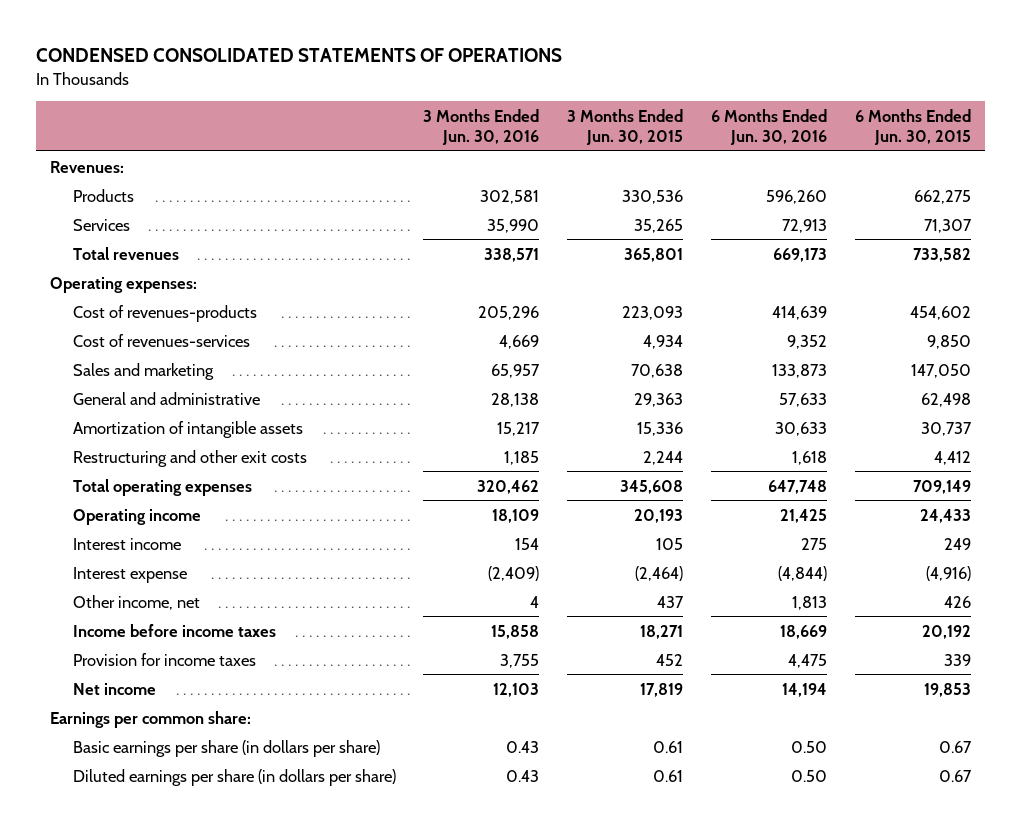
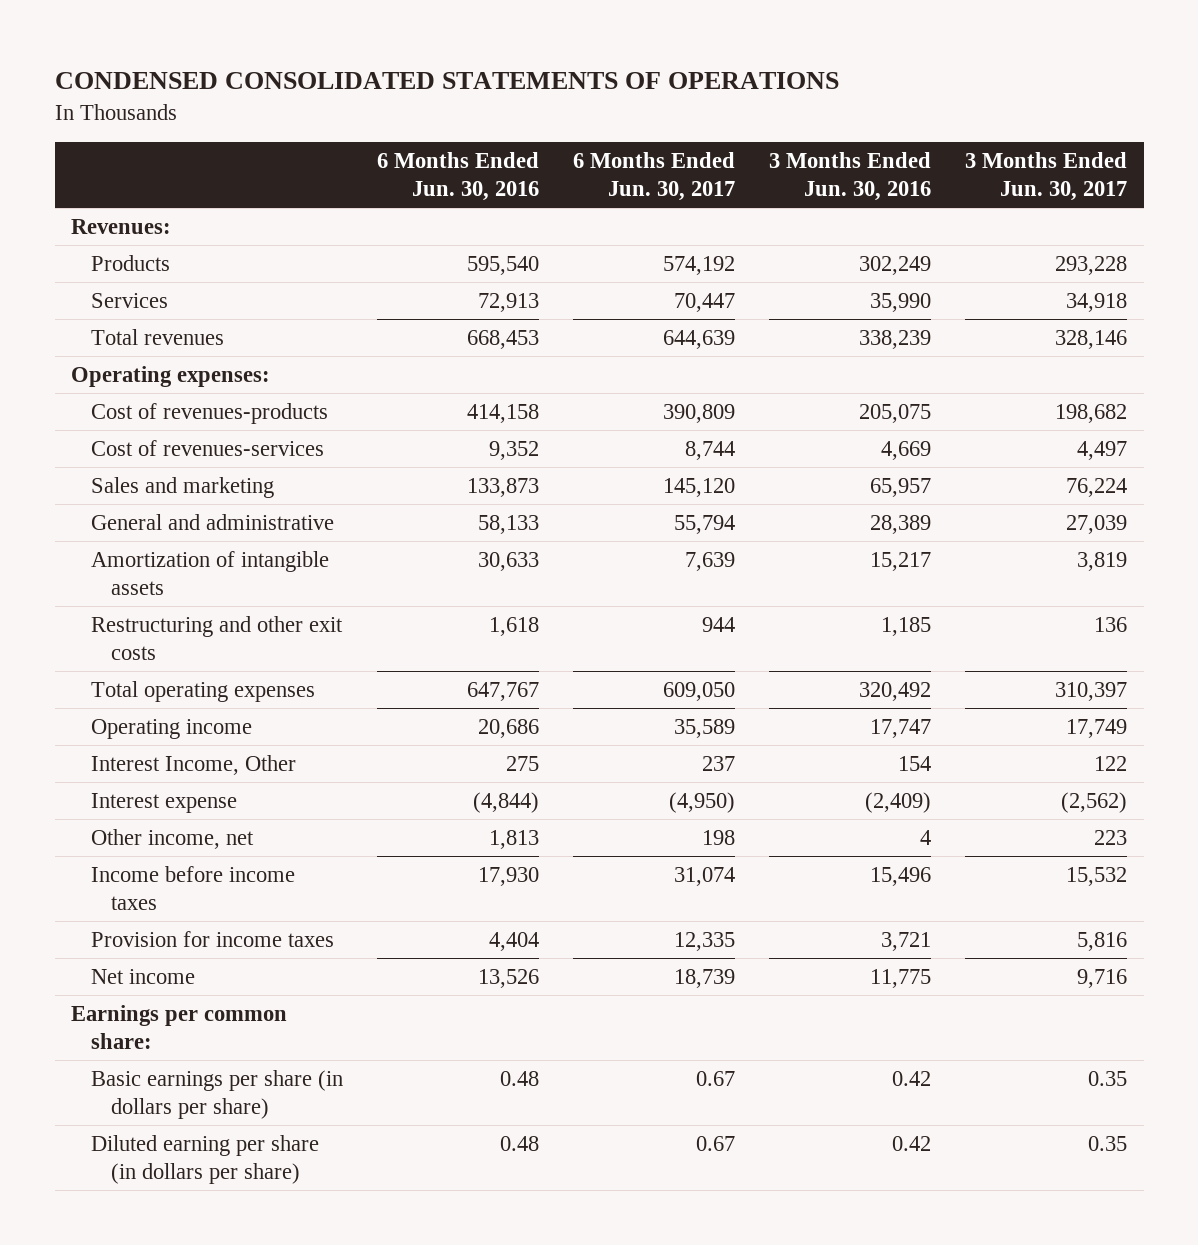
- | 3 Months Ended Jun. 30, 2016 | 3 Months Ended Jun. 30, 2015 | 6 Months Ended Jun. 30, 2016 | 6 Months Ended Jun. 30, 2015
+ | 6 Months Ended Jun. 30, 2016 | 6 Months Ended Jun. 30, 2017 | 3 Months Ended Jun. 30, 2016 | 3 Months Ended Jun. 30, 2017
- Products | 302,581 | 330,536 | 596,260 | 662,275
+ Products | 595,540 | 574,192 | 302,249 | 293,228
- Total revenues | 338,571 | 365,801 | 669,173 | 733,582
+ Total revenues | 668,453 | 644,639 | 338,239 | 328,146
- Cost of revenues-products | 205,296 | 223,093 | 414,639 | 454,602
+ Cost of revenues-products | 414,158 | 390,809 | 205,075 | 198,682
- General and administrative | 28,138 | 29,363 | 57,633 | 62,498
+ General and administrative | 58,133 | 55,794 | 28,389 | 27,039
- Total operating expenses | 320,462 | 345,608 | 647,748 | 709,149
- Operating income | 18,109 | 20,193 | 21,425 | 24,433
- Interest income | 154 | 105 | 275 | 249
+ Total operating expenses | 647,767 | 609,050 | 320,492 | 310,397
+ Operating income | 20,686 | 35,589 | 17,747 | 17,749
+ Interest Income, Other | 275 | 237 | 154 | 122
- Income before income taxes | 15,858 | 18,271 | 18,669 | 20,192
- Provision for income taxes | 3,755 | 452 | 4,475 | 339
- Net income | 12,103 | 17,819 | 14,194 | 19,853
+ Income before income taxes | 17,930 | 31,074 | 15,496 | 15,532
+ Provision for income taxes | 4,404 | 12,335 | 3,721 | 5,816
+ Net income | 13,526 | 18,739 | 11,775 | 9,716
- Basic earnings per share (in dollars per share) | 0.43 | 0.61 | 0.50 | 0.67
- Diluted earnings per share (in dollars per share) | 0.43 | 0.61 | 0.50 | 0.67
+ Basic earnings per share (in dollars per share) | 0.48 | 0.67 | 0.42 | 0.35
+ Diluted earning per share (in dollars per share) | 0.48 | 0.67 | 0.42 | 0.35

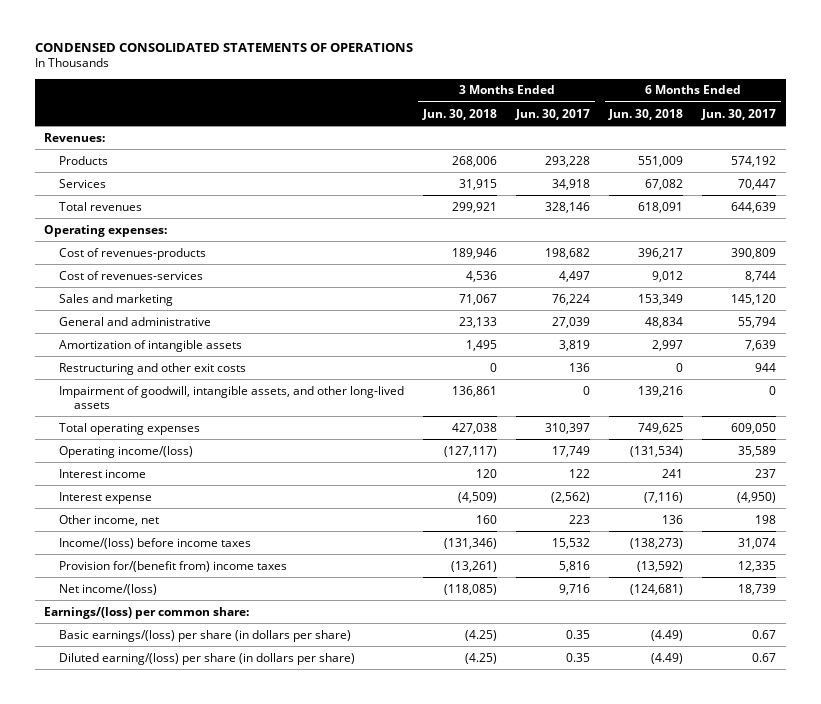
- | 6 Months Ended Jun. 30, 2016 | 6 Months Ended Jun. 30, 2017 | 3 Months Ended Jun. 30, 2016 | 3 Months Ended Jun. 30, 2017
+ | 3 Months Ended Jun. 30, 2018 | 3 Months Ended Jun. 30, 2017 | 6 Months Ended Jun. 30, 2018 | 6 Months Ended Jun. 30, 2017
+ Impairment of goodwill, intangible assets, and other long-lived assets | 136,861 | 0 | 139,216 | 0
- Operating income | 20,686 | 35,589 | 17,747 | 17,749
- Interest Income, Other | 275 | 237 | 154 | 122
+ Operating income/(loss) | (127,117) | 17,749 | (131,534) | 35,589
+ Interest income | 120 | 122 | 241 | 237
- Income before income taxes | 17,930 | 31,074 | 15,496 | 15,532
- Provision for income taxes | 4,404 | 12,335 | 3,721 | 5,816
- Net income | 13,526 | 18,739 | 11,775 | 9,716
- Earnings per common share:
- Basic earnings per share (in dollars per share) | 0.48 | 0.67 | 0.42 | 0.35
- Diluted earning per share (in dollars per share) | 0.48 | 0.67 | 0.42 | 0.35
+ Income/(loss) before income taxes | (131,346) | 15,532 | (138,273) | 31,074
+ Provision for/(benefit from) income taxes | (13,261) | 5,816 | (13,592) | 12,335
+ Net income/(loss) | (118,085) | 9,716 | (124,681) | 18,739
+ Earnings/(loss) per common share:
+ Basic earnings/(loss) per share (in dollars per share) | (4.25) | 0.35 | (4.49) | 0.67
+ Diluted earning/(loss) per share (in dollars per share) | (4.25) | 0.35 | (4.49) | 0.67

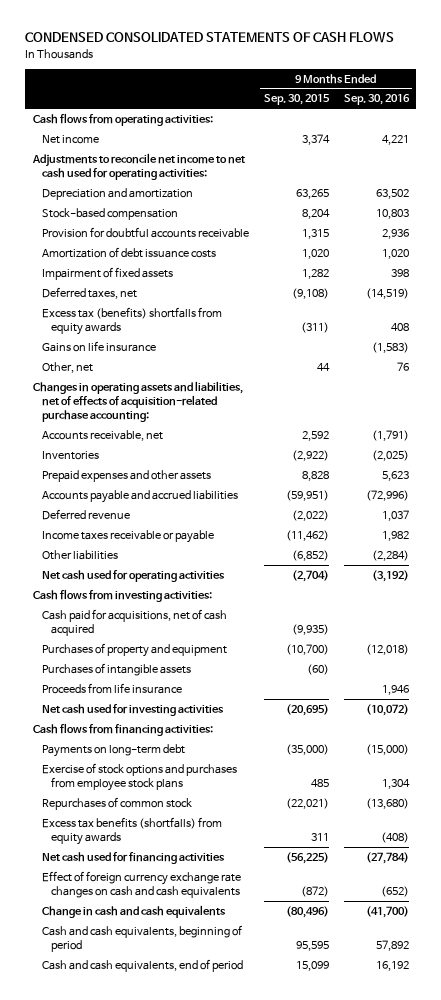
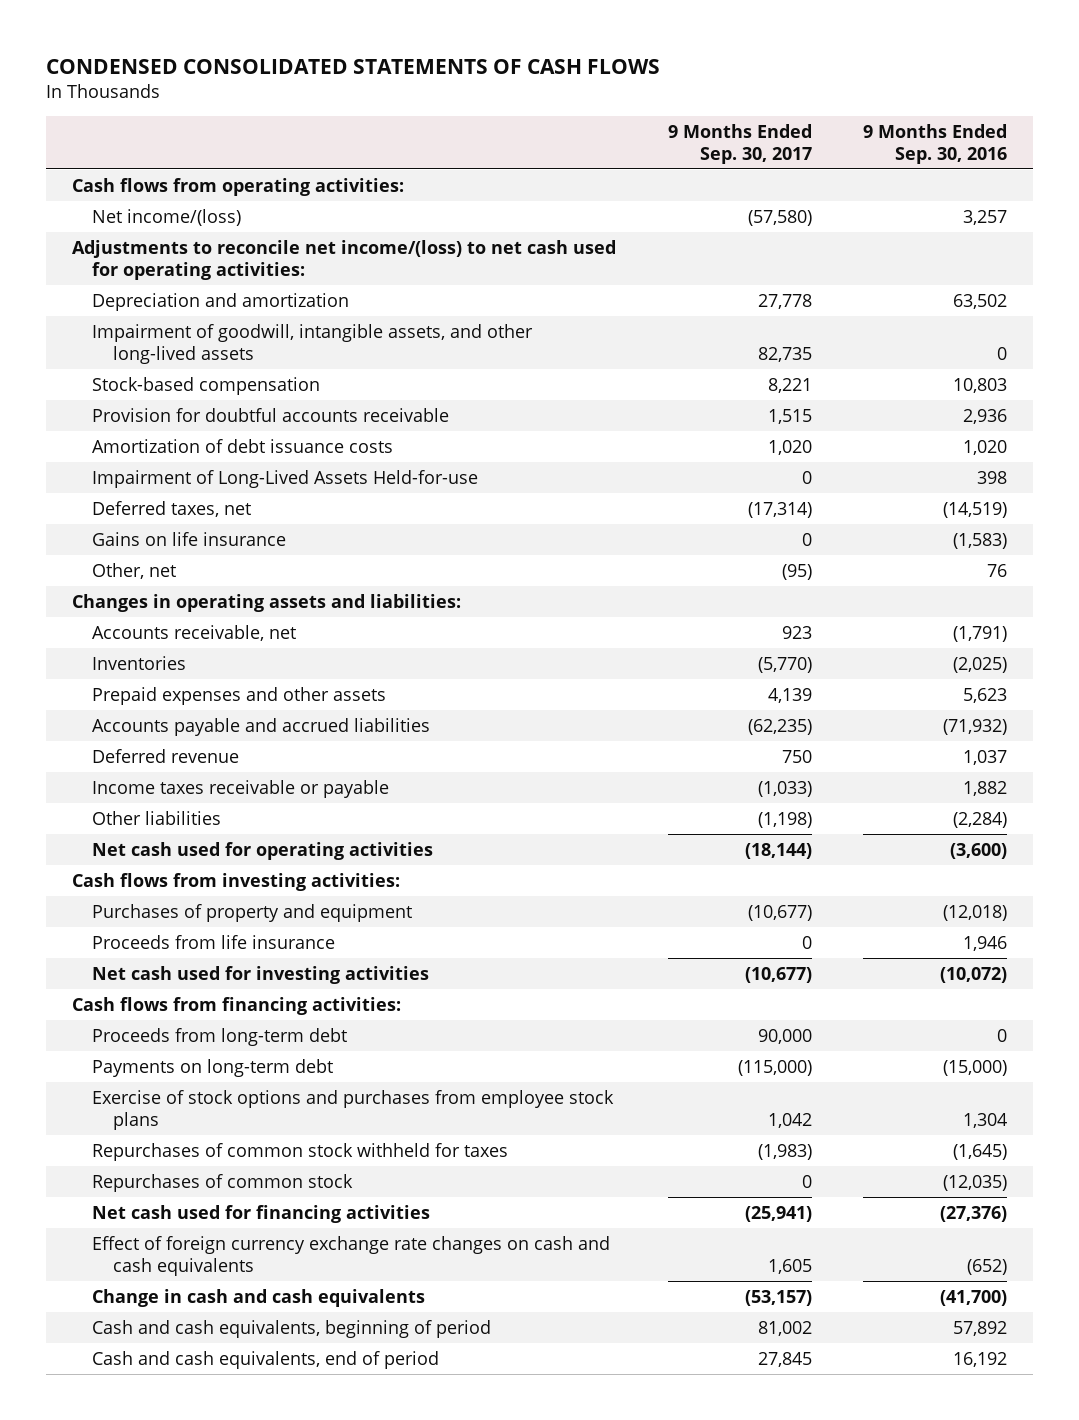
- | 9 Months Ended Sep. 30, 2015 | 9 Months Ended Sep. 30, 2016
+ | 9 Months Ended Sep. 30, 2017 | 9 Months Ended Sep. 30, 2016
- Net income | 3,374 | 4,221
- Adjustments to reconcile net income to net cash used for operating activities:
+ Net income/(loss) | (57,580) | 3,257
+ Adjustments to reconcile net income/(loss) to net cash used for operating activities:
+ Impairment of goodwill, intangible assets, and other long-lived assets | 82,735 | 0
- Impairment of fixed assets | 1,282 | 398
+ Impairment of Long-Lived Assets Held-for-use | 0 | 398
- Excess tax (benefits) shortfalls from equity awards | (311) | 408
- Changes in operating assets and liabilities, net of effects of acquisition-related purchase accounting:
+ Changes in operating assets and liabilities:
- Accounts payable and accrued liabilities | (59,951) | (72,996)
+ Accounts payable and accrued liabilities | (62,235) | (71,932)
- Income taxes receivable or payable | (11,462) | 1,982
+ Income taxes receivable or payable | (1,033) | 1,882
- Net cash used for operating activities | (2,704) | (3,192)
+ Net cash used for operating activities | (18,144) | (3,600)
- Cash paid for acquisitions, net of cash acquired | (9,935) |
- Purchases of intangible assets | (60) |
+ Proceeds from long-term debt | 90,000 | 0
- Repurchases of common stock | (22,021) | (13,680)
- Excess tax benefits (shortfalls) from equity awards | 311 | (408)
- Net cash used for financing activities | (56,225) | (27,784)
+ Repurchases of common stock withheld for taxes | (1,983) | (1,645)
+ Repurchases of common stock | 0 | (12,035)
+ Net cash used for financing activities | (25,941) | (27,376)

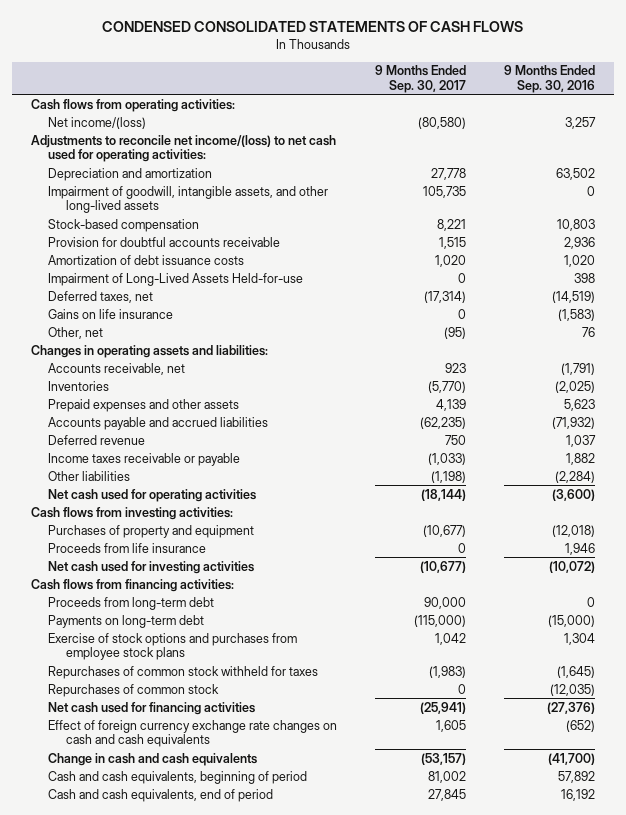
- Net income/(loss) | (57,580) | 3,257
+ Net income/(loss) | (80,580) | 3,257
- Impairment of goodwill, intangible assets, and other long-lived assets | 82,735 | 0
+ Impairment of goodwill, intangible assets, and other long-lived assets | 105,735 | 0

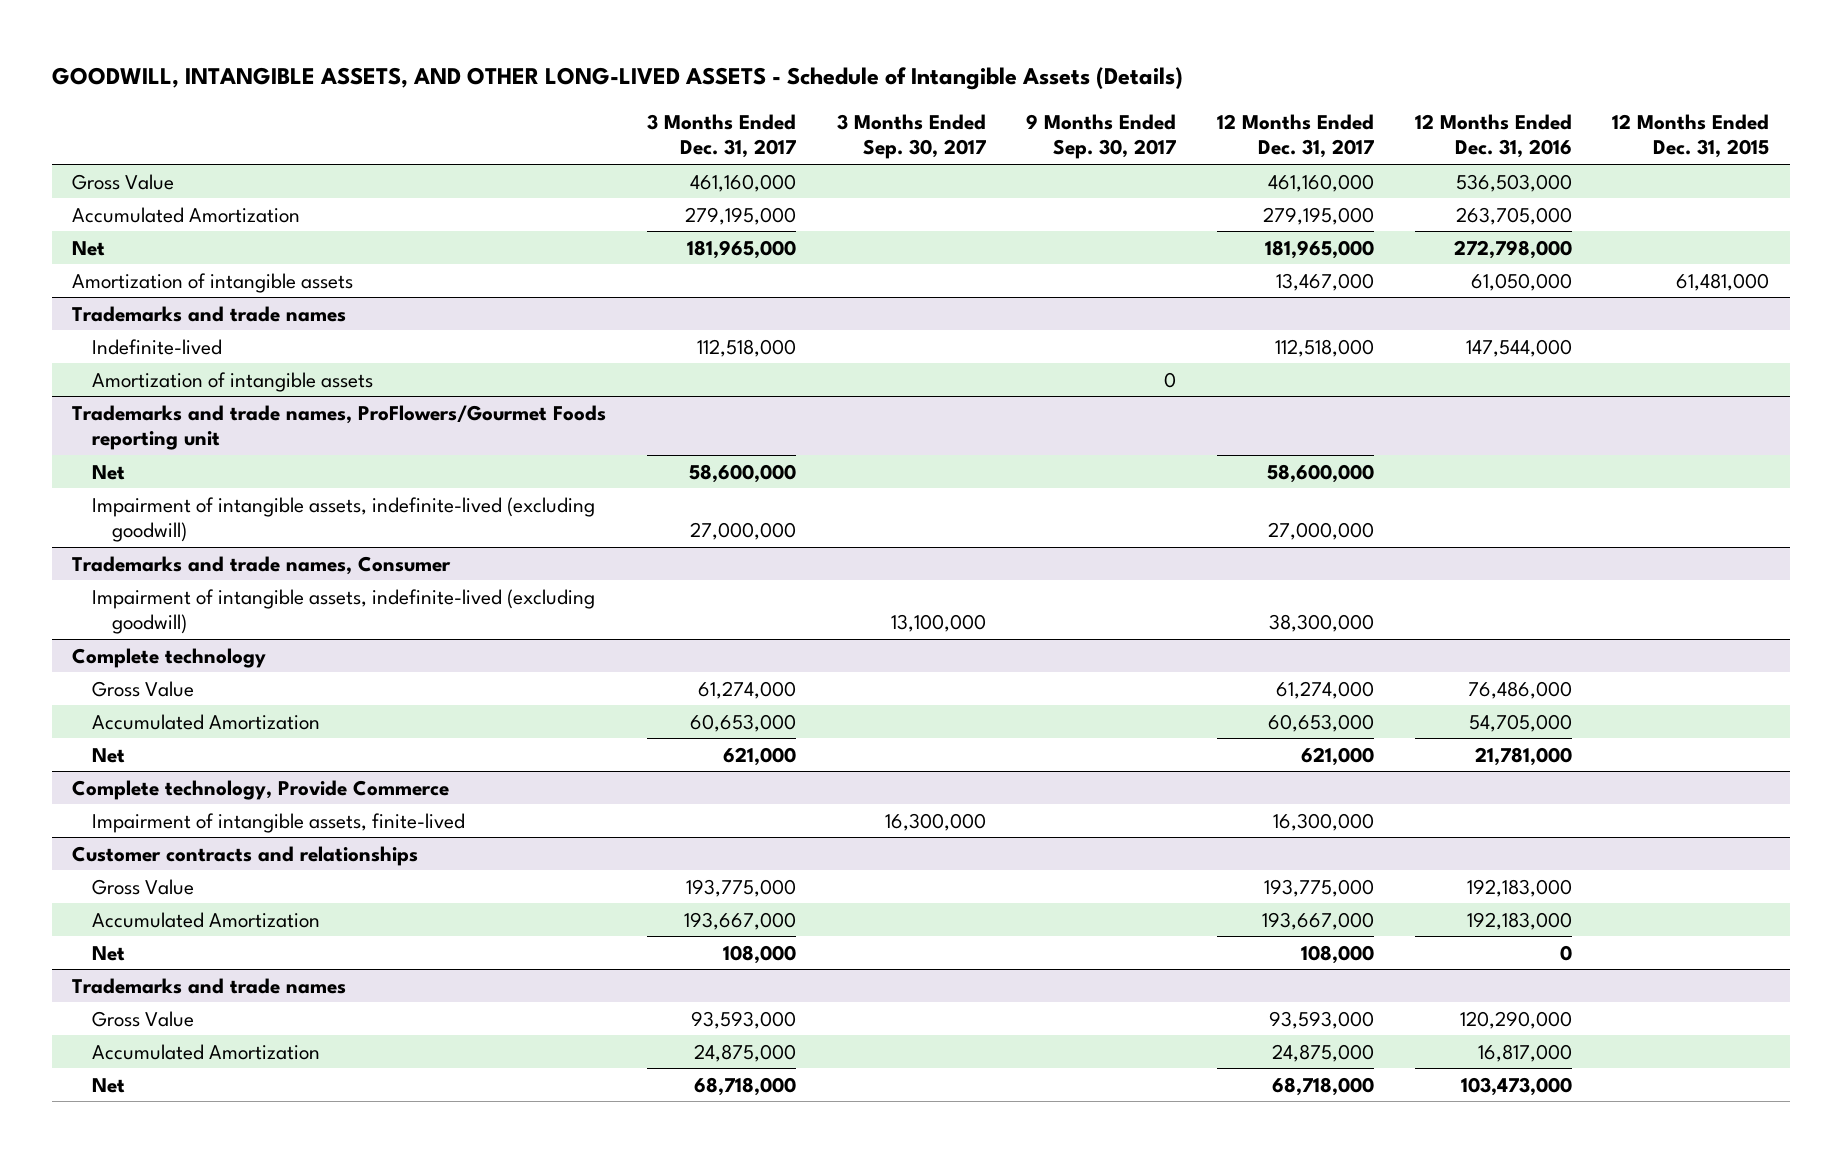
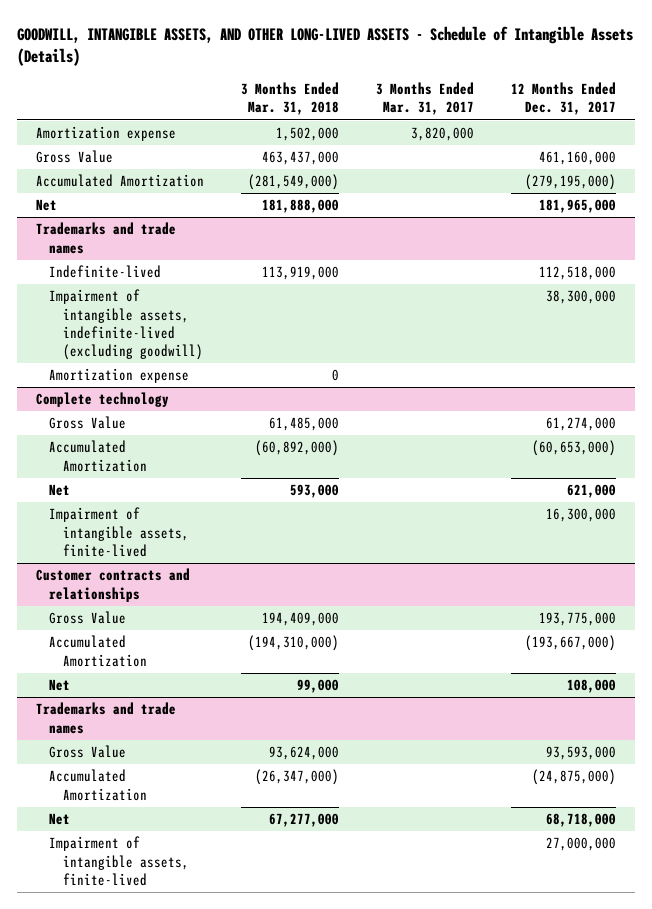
- | 3 Months Ended Dec. 31, 2017 | 3 Months Ended Sep. 30, 2017 | 9 Months Ended Sep. 30, 2017 | 12 Months Ended Dec. 31, 2017 | 12 Months Ended Dec. 31, 2016 | 12 Months Ended Dec. 31, 2015
+ | 3 Months Ended Mar. 31, 2018 | 3 Months Ended Mar. 31, 2017 | 12 Months Ended Dec. 31, 2017
+ Amortization expense | 1,502,000 | 3,820,000 |
- Accumulated Amortization | 279,195,000 | | | 279,195,000 | 263,705,000 |
+ Accumulated Amortization | (281,549,000) | | (279,195,000)
- Amortization of intangible assets | | | | 13,467,000 | 61,050,000 | 61,481,000
@ Trademarks and trade names
- Amortization of intangible assets | | | 0 | | |
- Trademarks and trade names, ProFlowers/Gourmet Foods reporting unit
- Net | 58,600,000 | | | 58,600,000 | |
- Impairment of intangible assets, indefinite-lived (excluding goodwill) | 27,000,000 | | | 27,000,000 | |
- Trademarks and trade names, Consumer
@ Trademarks and trade names
+ Amortization expense | 0 | |
@ Complete technology
- Accumulated Amortization | 60,653,000 | | | 60,653,000 | 54,705,000 |
+ Accumulated Amortization | (60,892,000) | | (60,653,000)
- Complete technology, Provide Commerce
@ Customer contracts and relationships
- Accumulated Amortization | 193,667,000 | | | 193,667,000 | 192,183,000 |
+ Accumulated Amortization | (194,310,000) | | (193,667,000)
@ Trademarks and trade names
- Accumulated Amortization | 24,875,000 | | | 24,875,000 | 16,817,000 |
+ Accumulated Amortization | (26,347,000) | | (24,875,000)
+ Impairment of intangible assets, finite-lived | | | 27,000,000

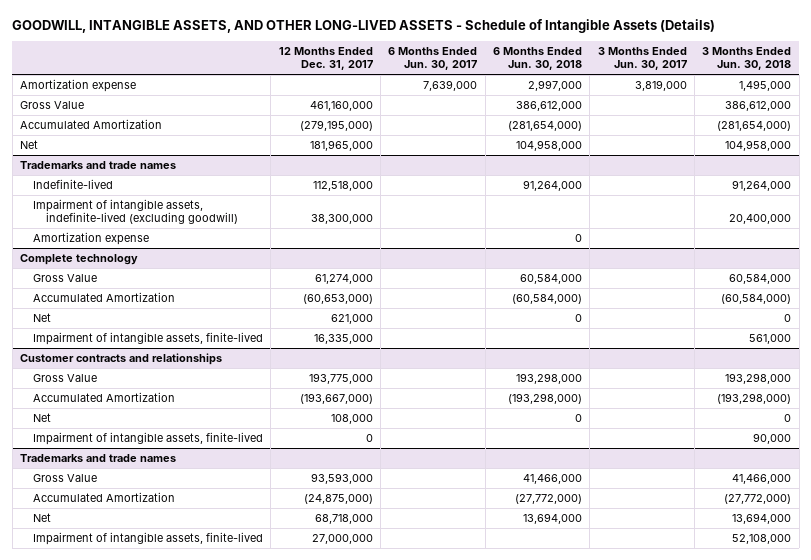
- | 3 Months Ended Mar. 31, 2018 | 3 Months Ended Mar. 31, 2017 | 12 Months Ended Dec. 31, 2017
+ | 12 Months Ended Dec. 31, 2017 | 6 Months Ended Jun. 30, 2017 | 6 Months Ended Jun. 30, 2018 | 3 Months Ended Jun. 30, 2017 | 3 Months Ended Jun. 30, 2018
@ Complete technology
- Impairment of intangible assets, finite-lived | | | 16,300,000
+ Impairment of intangible assets, finite-lived | 16,335,000 | | | | 561,000
@ Customer contracts and relationships
+ Impairment of intangible assets, finite-lived | 0 | | | | 90,000

